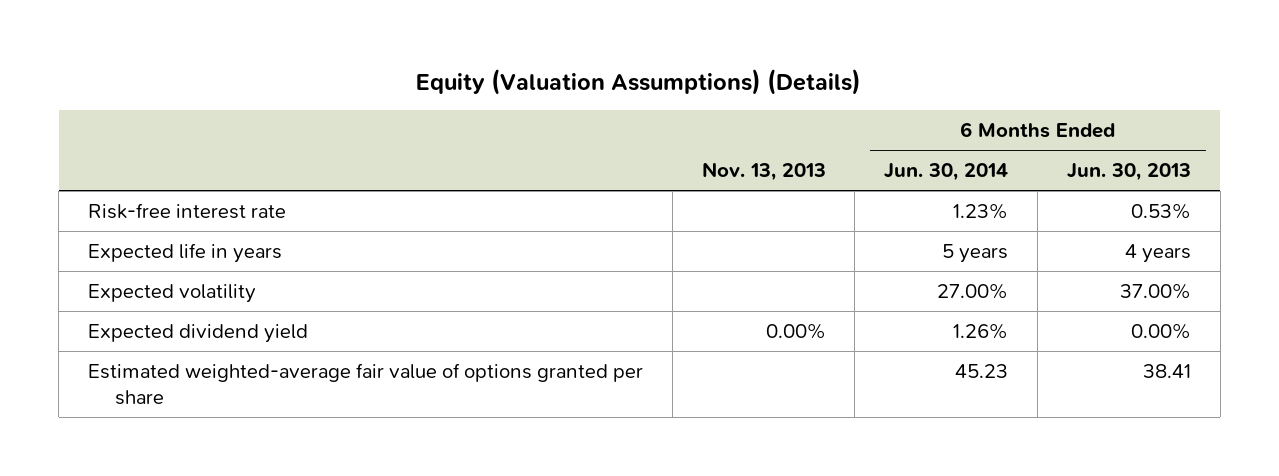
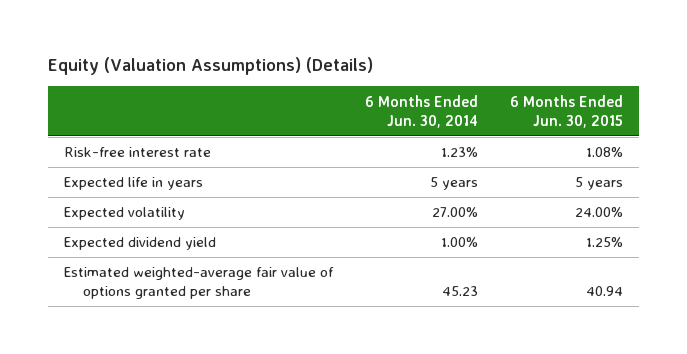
- | Nov. 13, 2013 | 6 Months Ended Jun. 30, 2014 | 6 Months Ended Jun. 30, 2013
+ | 6 Months Ended Jun. 30, 2014 | 6 Months Ended Jun. 30, 2015
- Expected dividend yield | 0.00% | 1.26% | 0.00%
+ Expected dividend yield | 1.00% | 1.25%

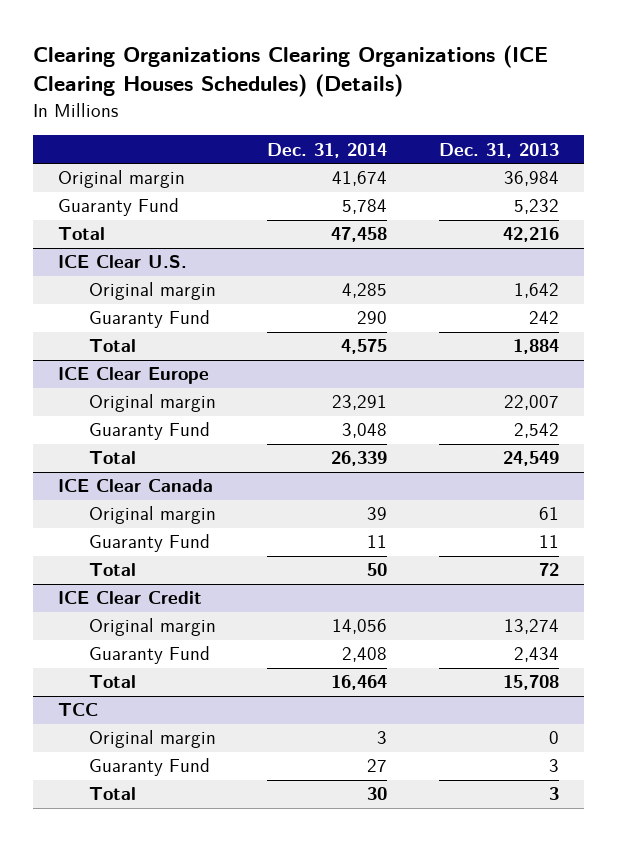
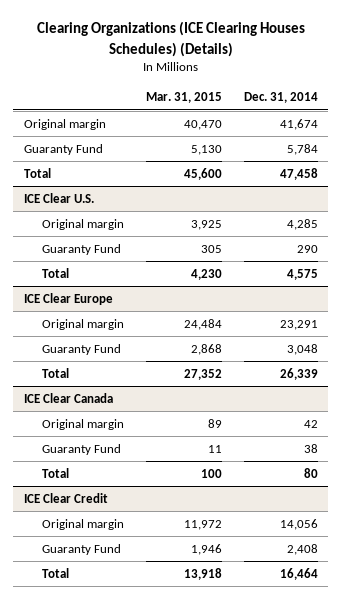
- Clearing Organizations Clearing Organizations (ICE Clearing Houses Schedules) (Details)
+ Clearing Organizations (ICE Clearing Houses Schedules) (Details)
- | Dec. 31, 2014 | Dec. 31, 2013
+ | Mar. 31, 2015 | Dec. 31, 2014
@ ICE Clear Canada
- Original margin | 39 | 61
- Guaranty Fund | 11 | 11
- Total | 50 | 72
+ Original margin | 89 | 42
+ Guaranty Fund | 11 | 38
+ Total | 100 | 80
- TCC
- Original margin | 3 | 0
- Guaranty Fund | 27 | 3
- Total | 30 | 3

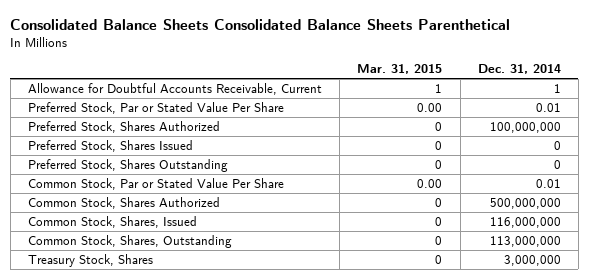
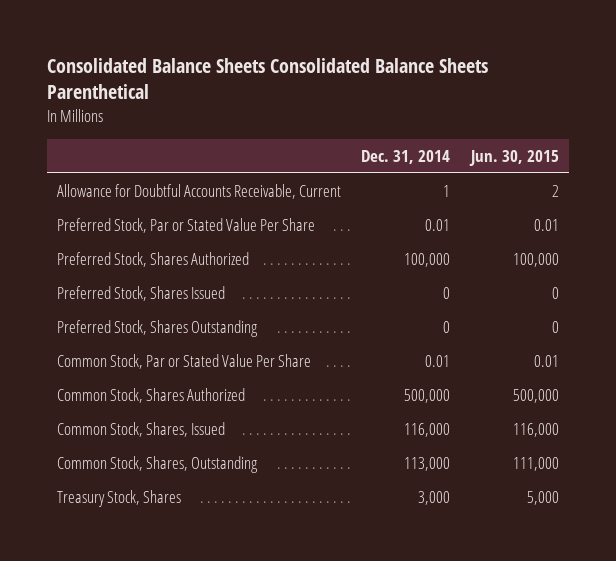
- | Mar. 31, 2015 | Dec. 31, 2014
+ | Dec. 31, 2014 | Jun. 30, 2015
- Preferred Stock, Shares Authorized | 0 | 100,000,000
+ Preferred Stock, Shares Authorized | 100,000 | 100,000
- Common Stock, Shares Authorized | 0 | 500,000,000
- Common Stock, Shares, Issued | 0 | 116,000,000
- Common Stock, Shares, Outstanding | 0 | 113,000,000
- Treasury Stock, Shares | 0 | 3,000,000
+ Common Stock, Shares Authorized | 500,000 | 500,000
+ Common Stock, Shares, Issued | 116,000 | 116,000
+ Common Stock, Shares, Outstanding | 113,000 | 111,000
+ Treasury Stock, Shares | 3,000 | 5,000

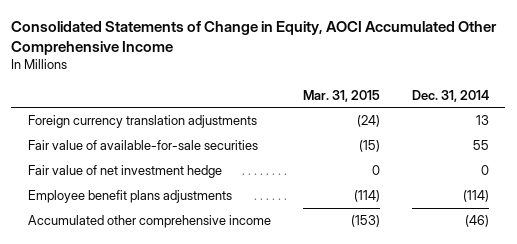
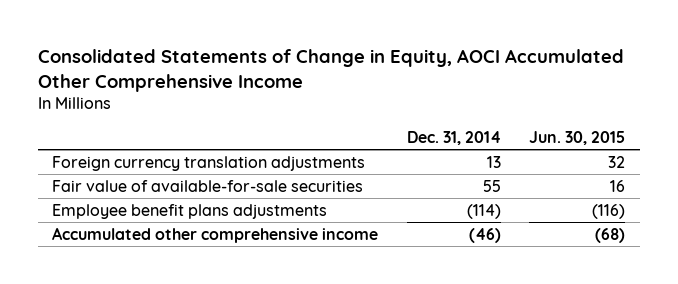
- | Mar. 31, 2015 | Dec. 31, 2014
+ | Dec. 31, 2014 | Jun. 30, 2015
- Fair value of net investment hedge | 0 | 0

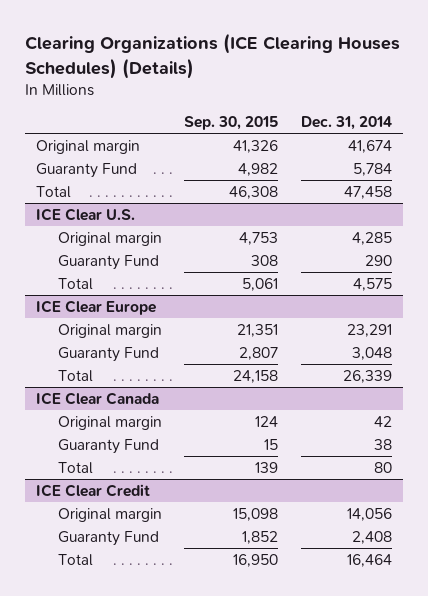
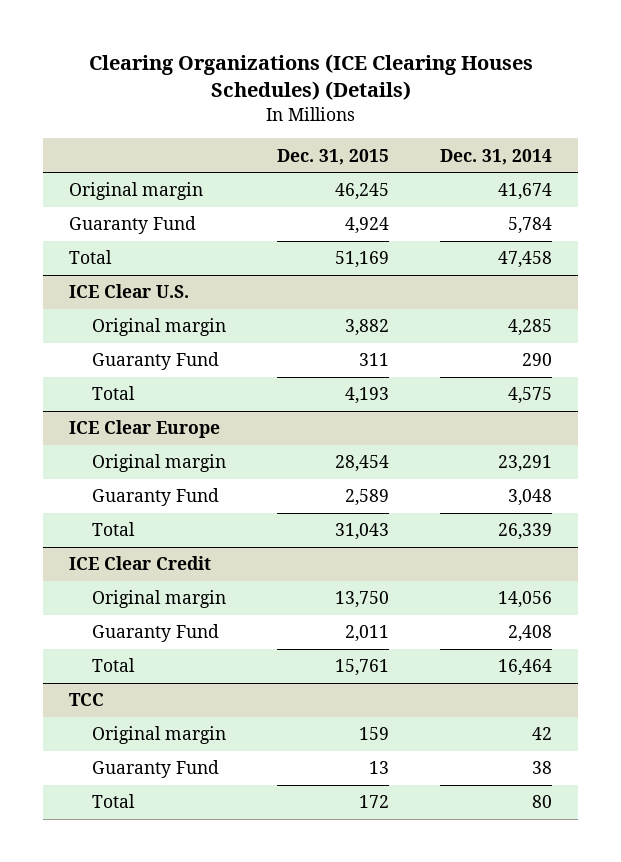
- | Sep. 30, 2015 | Dec. 31, 2014
+ | Dec. 31, 2015 | Dec. 31, 2014
- ICE Clear Canada
- Original margin | 124 | 42
- Guaranty Fund | 15 | 38
- Total | 139 | 80
+ TCC
+ Original margin | 159 | 42
+ Guaranty Fund | 13 | 38
+ Total | 172 | 80

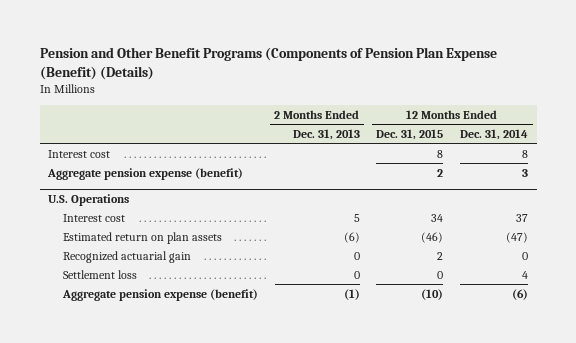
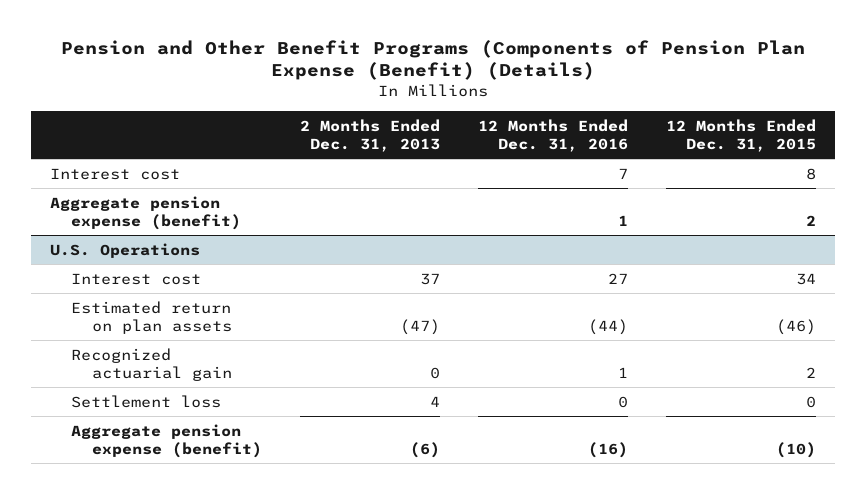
- | 2 Months Ended Dec. 31, 2013 | 12 Months Ended Dec. 31, 2015 | 12 Months Ended Dec. 31, 2014
+ | 2 Months Ended Dec. 31, 2013 | 12 Months Ended Dec. 31, 2016 | 12 Months Ended Dec. 31, 2015
@ U.S. Operations
- Interest cost | 5 | 34 | 37
- Estimated return on plan assets | (6) | (46) | (47)
+ Interest cost | 37 | 27 | 34
+ Estimated return on plan assets | (47) | (44) | (46)
- Settlement loss | 0 | 0 | 4
- Aggregate pension expense (benefit) | (1) | (10) | (6)
+ Settlement loss | 4 | 0 | 0
+ Aggregate pension expense (benefit) | (6) | (16) | (10)

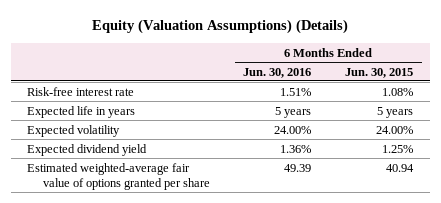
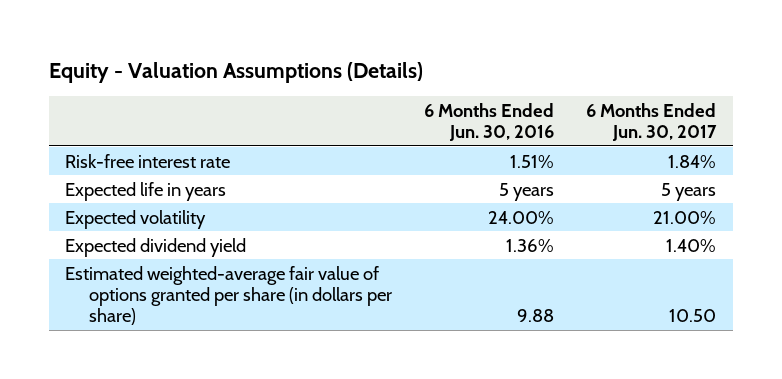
- Equity (Valuation Assumptions) (Details)
+ Equity - Valuation Assumptions (Details)
- | 6 Months Ended Jun. 30, 2016 | 6 Months Ended Jun. 30, 2015
+ | 6 Months Ended Jun. 30, 2016 | 6 Months Ended Jun. 30, 2017
- Estimated weighted-average fair value of options granted per share | 49.39 | 40.94
+ Estimated weighted-average fair value of options granted per share (in dollars per share) | 9.88 | 10.50

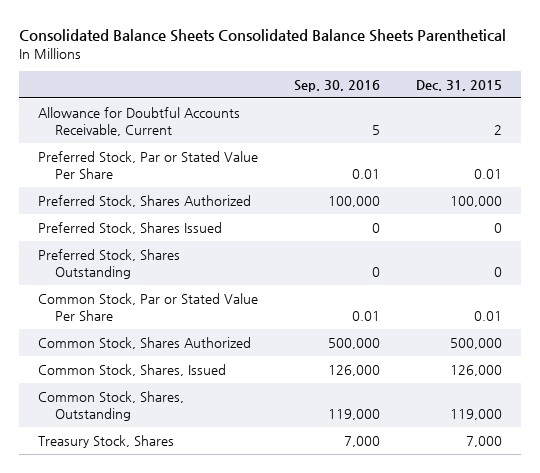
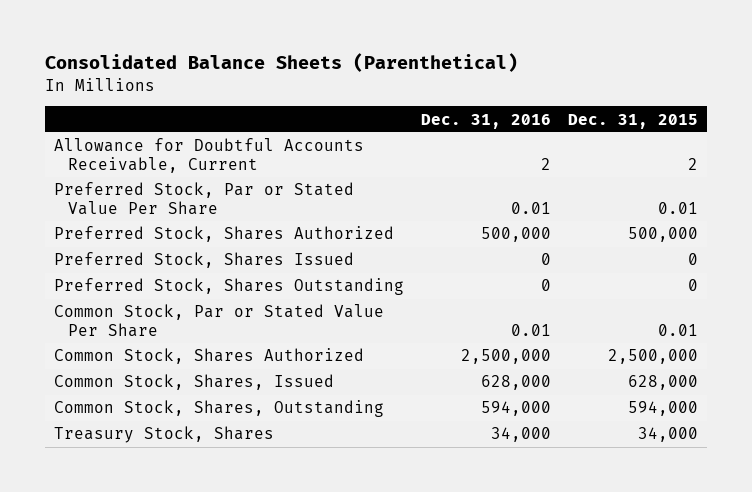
- Consolidated Balance Sheets Consolidated Balance Sheets Parenthetical
+ Consolidated Balance Sheets (Parenthetical)
- | Sep. 30, 2016 | Dec. 31, 2015
+ | Dec. 31, 2016 | Dec. 31, 2015
- Preferred Stock, Shares Authorized | 100,000 | 100,000
+ Preferred Stock, Shares Authorized | 500,000 | 500,000
- Common Stock, Shares Authorized | 500,000 | 500,000
- Common Stock, Shares, Issued | 126,000 | 126,000
- Common Stock, Shares, Outstanding | 119,000 | 119,000
- Treasury Stock, Shares | 7,000 | 7,000
+ Common Stock, Shares Authorized | 2,500,000 | 2,500,000
+ Common Stock, Shares, Issued | 628,000 | 628,000
+ Common Stock, Shares, Outstanding | 594,000 | 594,000
+ Treasury Stock, Shares | 34,000 | 34,000

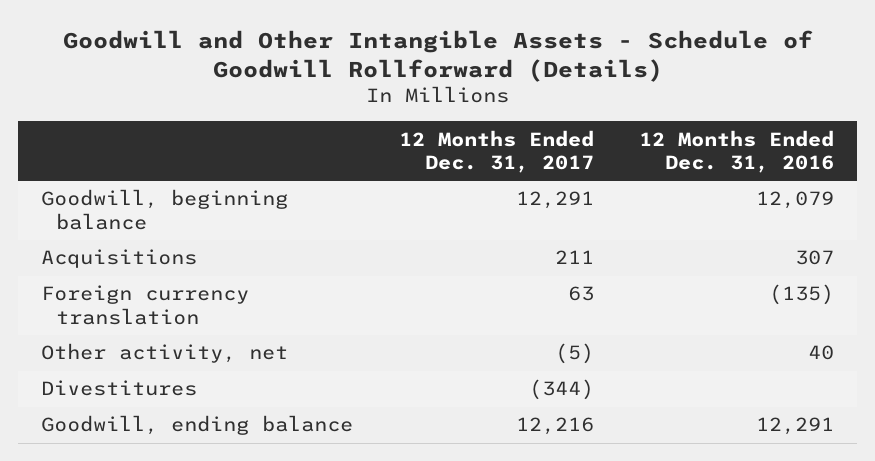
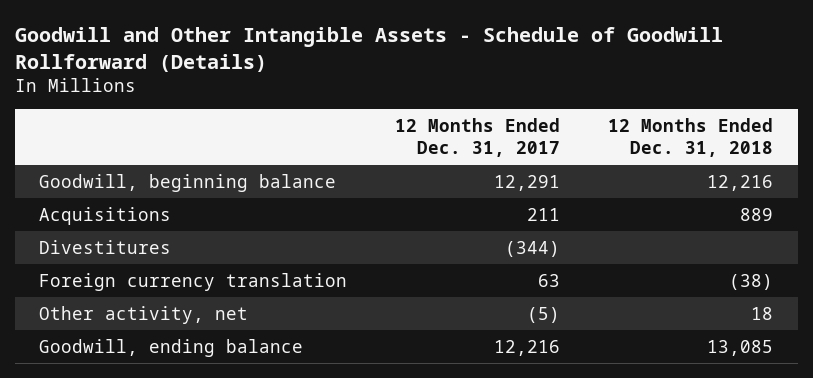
- | 12 Months Ended Dec. 31, 2017 | 12 Months Ended Dec. 31, 2016
+ | 12 Months Ended Dec. 31, 2017 | 12 Months Ended Dec. 31, 2018
moved up: Divestitures | (344) |

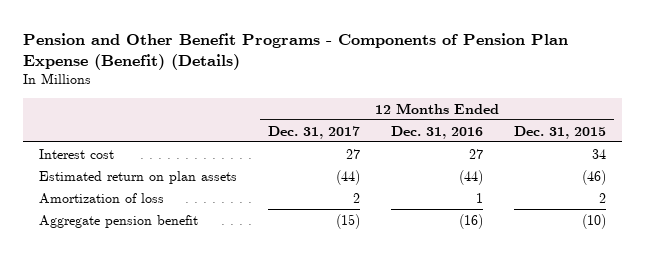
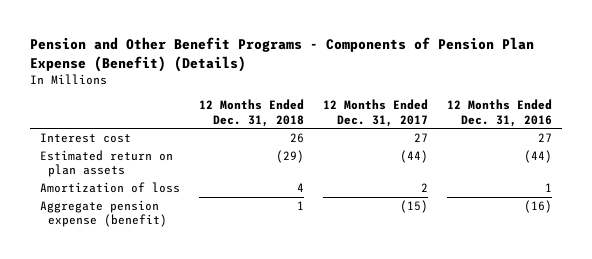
- | 12 Months Ended Dec. 31, 2017 | 12 Months Ended Dec. 31, 2016 | 12 Months Ended Dec. 31, 2015
+ | 12 Months Ended Dec. 31, 2018 | 12 Months Ended Dec. 31, 2017 | 12 Months Ended Dec. 31, 2016
- Aggregate pension benefit | (15) | (16) | (10)
+ Aggregate pension expense (benefit) | 1 | (15) | (16)

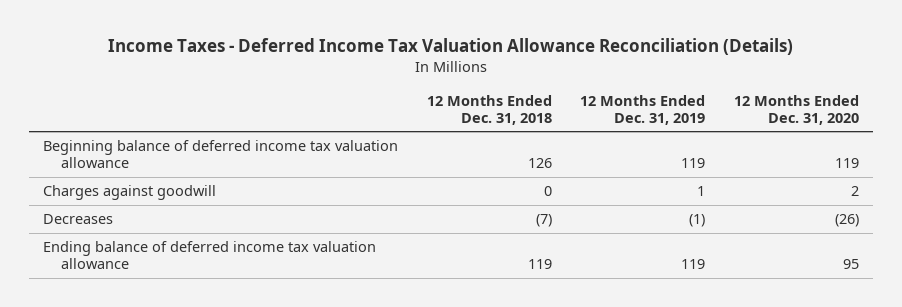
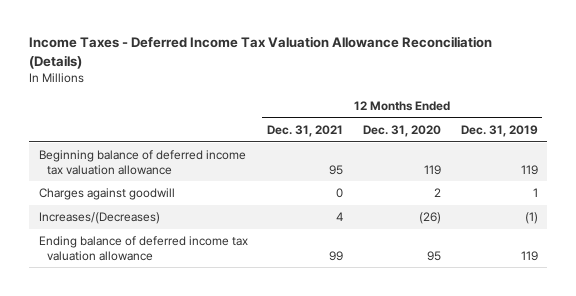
- | 12 Months Ended Dec. 31, 2018 | 12 Months Ended Dec. 31, 2019 | 12 Months Ended Dec. 31, 2020
+ | 12 Months Ended Dec. 31, 2021 | 12 Months Ended Dec. 31, 2020 | 12 Months Ended Dec. 31, 2019
- Decreases | (7) | (1) | (26)
+ Increases/(Decreases) | 4 | (26) | (1)

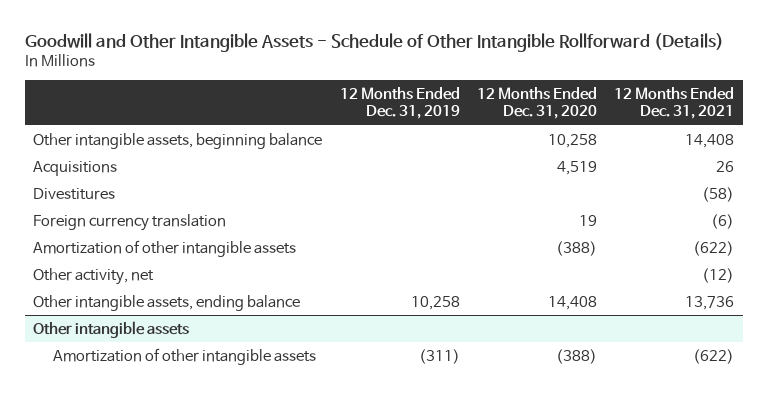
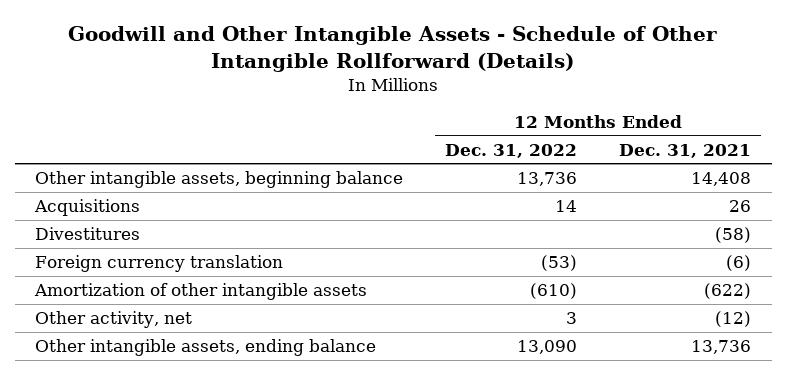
- | 12 Months Ended Dec. 31, 2019 | 12 Months Ended Dec. 31, 2020 | 12 Months Ended Dec. 31, 2021
+ | 12 Months Ended Dec. 31, 2022 | 12 Months Ended Dec. 31, 2021
- Other intangible assets
- Amortization of other intangible assets | (311) | (388) | (622)

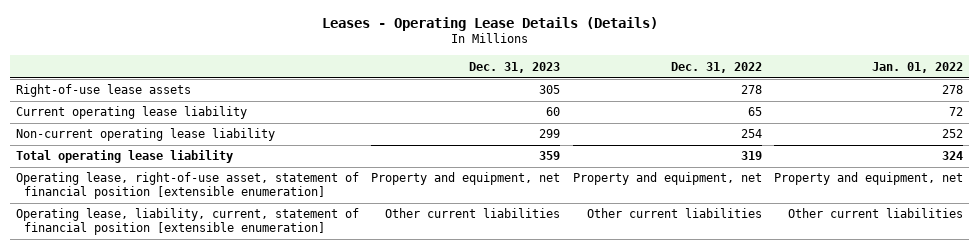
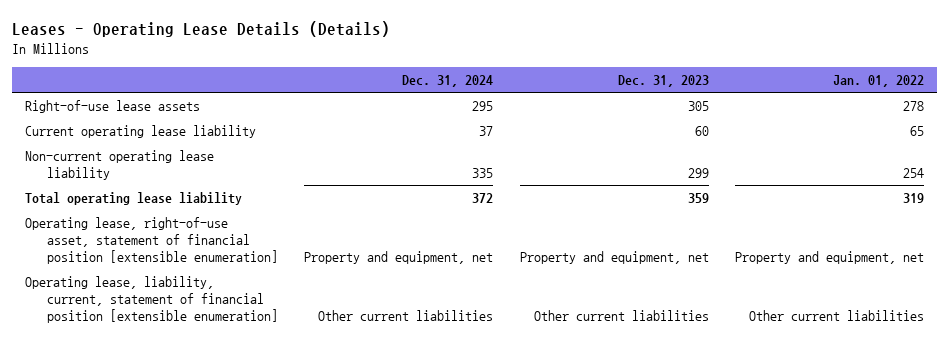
- | Dec. 31, 2023 | Dec. 31, 2022 | Jan. 01, 2022
+ | Dec. 31, 2024 | Dec. 31, 2023 | Jan. 01, 2022
- Current operating lease liability | 60 | 65 | 72
- Non-current operating lease liability | 299 | 254 | 252
- Total operating lease liability | 359 | 319 | 324
+ Current operating lease liability | 37 | 60 | 65
+ Non-current operating lease liability | 335 | 299 | 254
+ Total operating lease liability | 372 | 359 | 319

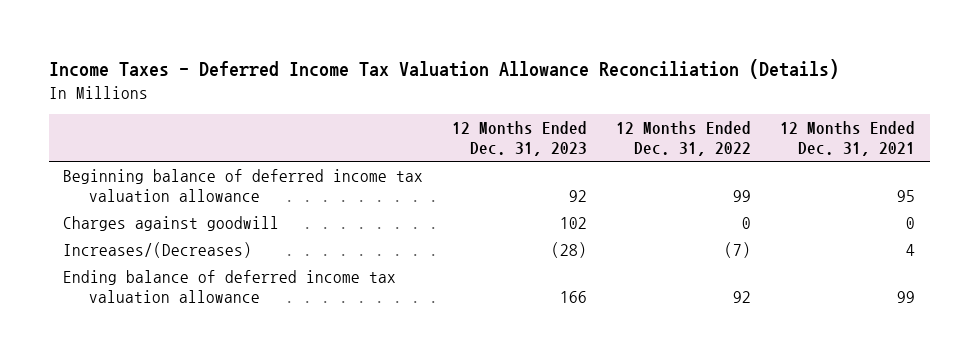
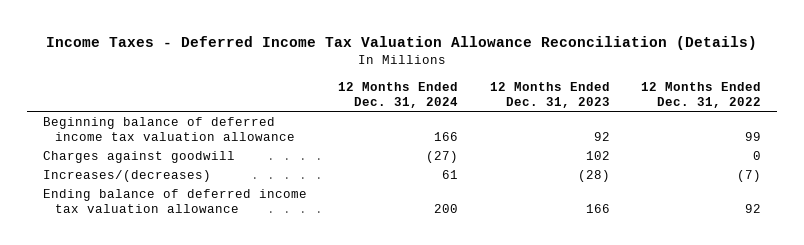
- | 12 Months Ended Dec. 31, 2023 | 12 Months Ended Dec. 31, 2022 | 12 Months Ended Dec. 31, 2021
+ | 12 Months Ended Dec. 31, 2024 | 12 Months Ended Dec. 31, 2023 | 12 Months Ended Dec. 31, 2022
- Increases/(Decreases) | (28) | (7) | 4
+ Increases/(decreases) | 61 | (28) | (7)

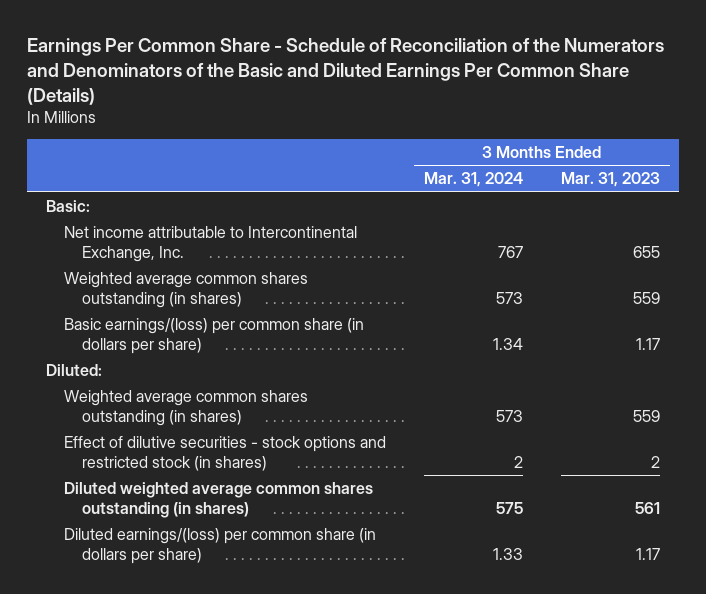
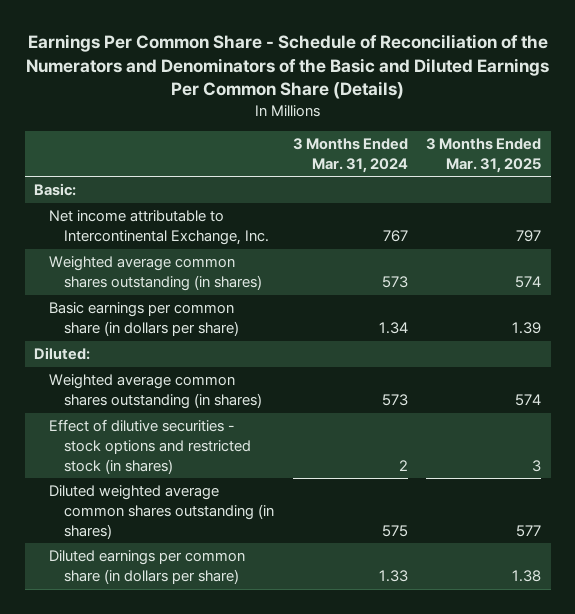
- | 3 Months Ended Mar. 31, 2024 | 3 Months Ended Mar. 31, 2023
+ | 3 Months Ended Mar. 31, 2024 | 3 Months Ended Mar. 31, 2025
- Basic earnings/(loss) per common share (in dollars per share) | 1.34 | 1.17
+ Basic earnings per common share (in dollars per share) | 1.34 | 1.39
- Diluted earnings/(loss) per common share (in dollars per share) | 1.33 | 1.17
+ Diluted earnings per common share (in dollars per share) | 1.33 | 1.38

